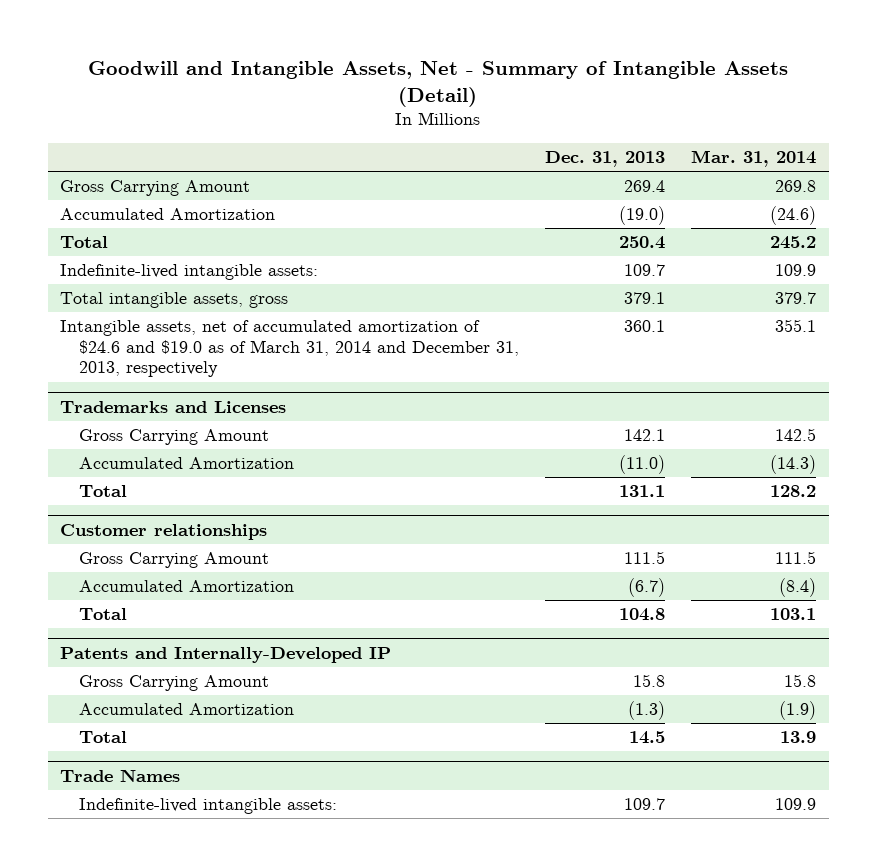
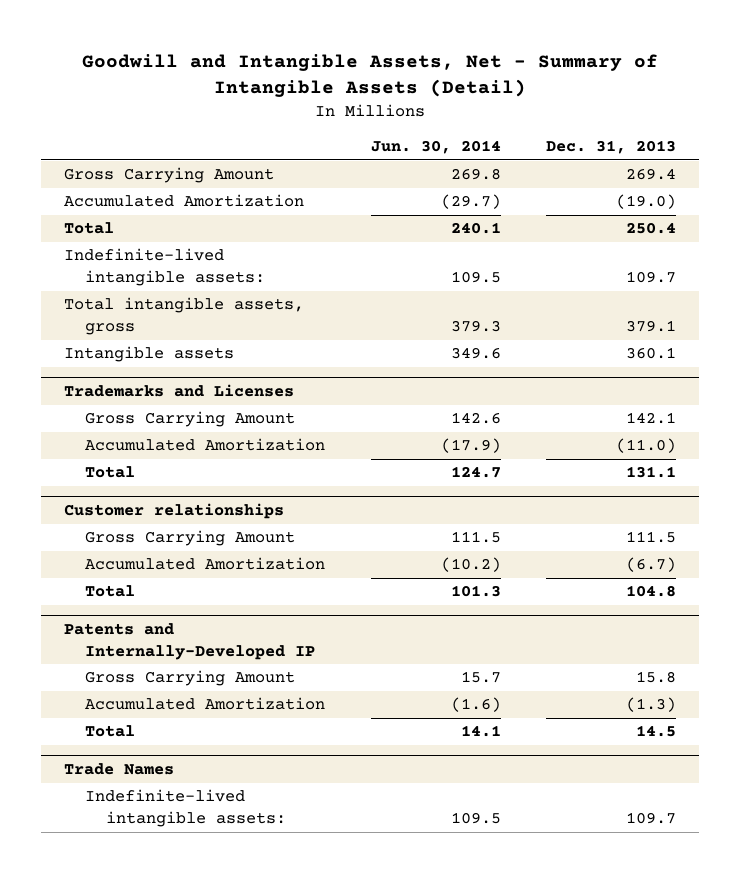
- | Dec. 31, 2013 | Mar. 31, 2014
+ | Jun. 30, 2014 | Dec. 31, 2013
- Intangible assets, net of accumulated amortization of $24.6 and $19.0 as of March 31, 2014 and December 31, 2013, respectively | 360.1 | 355.1
+ Intangible assets | 349.6 | 360.1

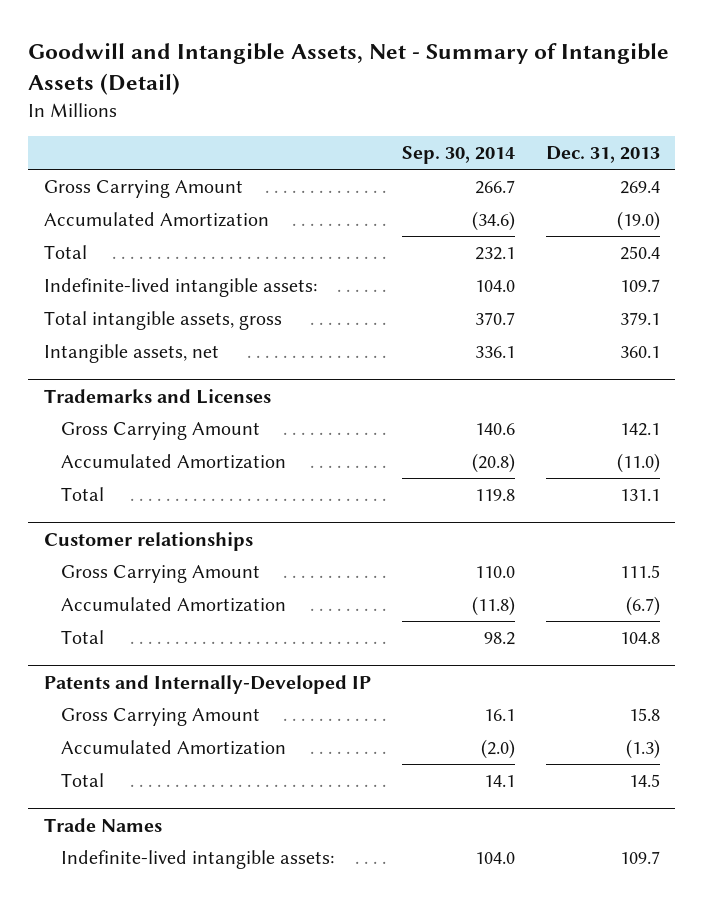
- | Jun. 30, 2014 | Dec. 31, 2013
+ | Sep. 30, 2014 | Dec. 31, 2013
- Intangible assets | 349.6 | 360.1
+ Intangible assets, net | 336.1 | 360.1

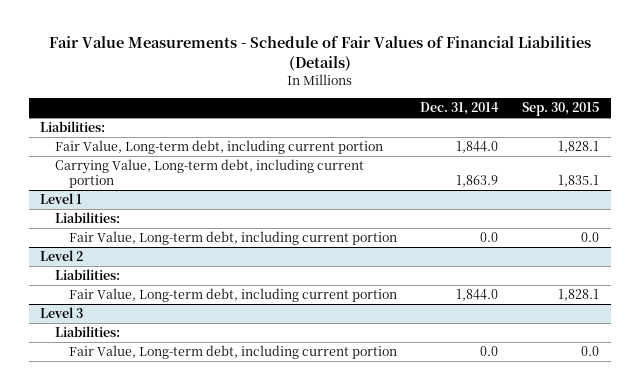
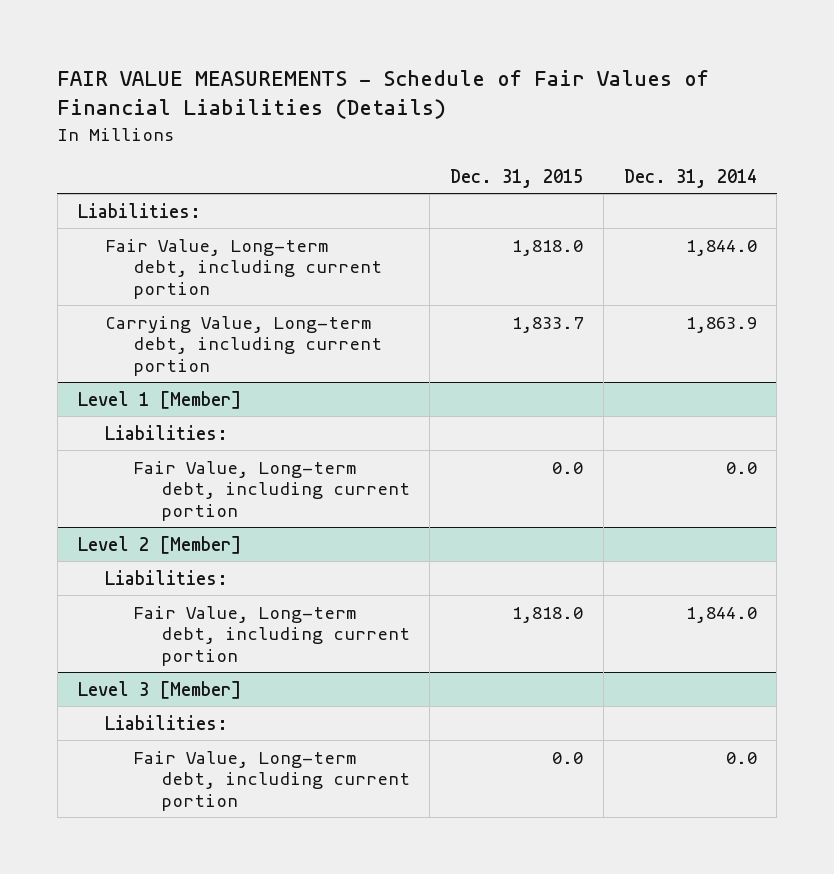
- Fair Value Measurements - Schedule of Fair Values of Financial Liabilities (Details)
+ FAIR VALUE MEASUREMENTS - Schedule of Fair Values of Financial Liabilities (Details)
- | Dec. 31, 2014 | Sep. 30, 2015
+ | Dec. 31, 2015 | Dec. 31, 2014
- Level 1
+ Level 1 [Member]
- Level 2
+ Level 2 [Member]
- Level 3
+ Level 3 [Member]

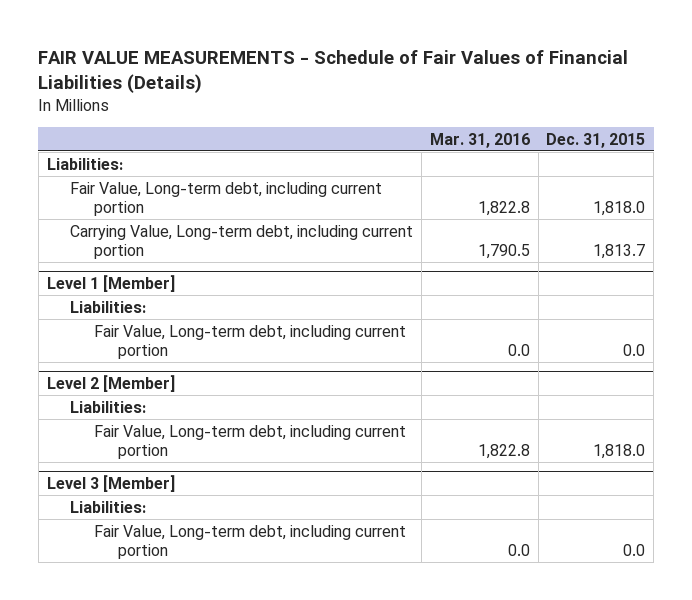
- | Dec. 31, 2015 | Dec. 31, 2014
+ | Mar. 31, 2016 | Dec. 31, 2015
- Carrying Value, Long-term debt, including current portion | 1,833.7 | 1,863.9
+ Carrying Value, Long-term debt, including current portion | 1,790.5 | 1,813.7

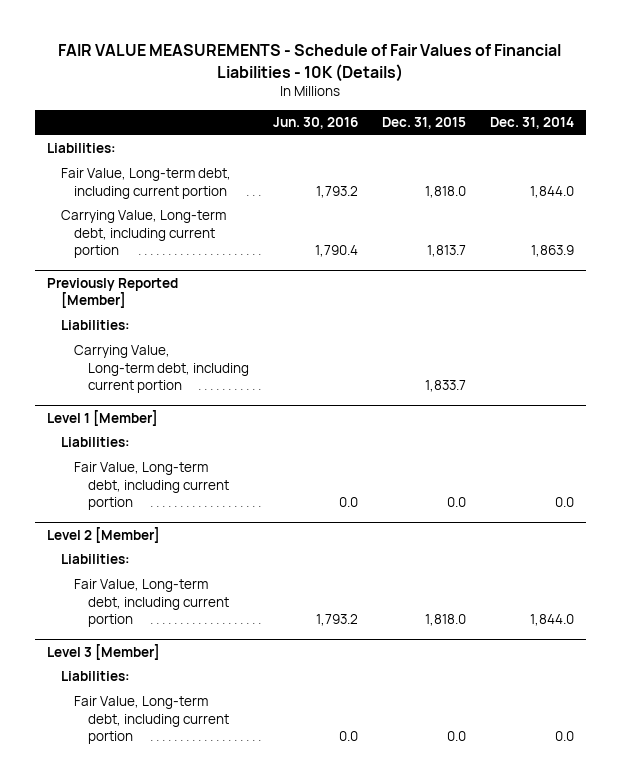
- FAIR VALUE MEASUREMENTS - Schedule of Fair Values of Financial Liabilities (Details)
+ FAIR VALUE MEASUREMENTS - Schedule of Fair Values of Financial Liabilities - 10K (Details)
- | Mar. 31, 2016 | Dec. 31, 2015
+ | Jun. 30, 2016 | Dec. 31, 2015 | Dec. 31, 2014
+ Previously Reported [Member]
+ Liabilities:
+ Carrying Value, Long-term debt, including current portion | | 1,833.7 |

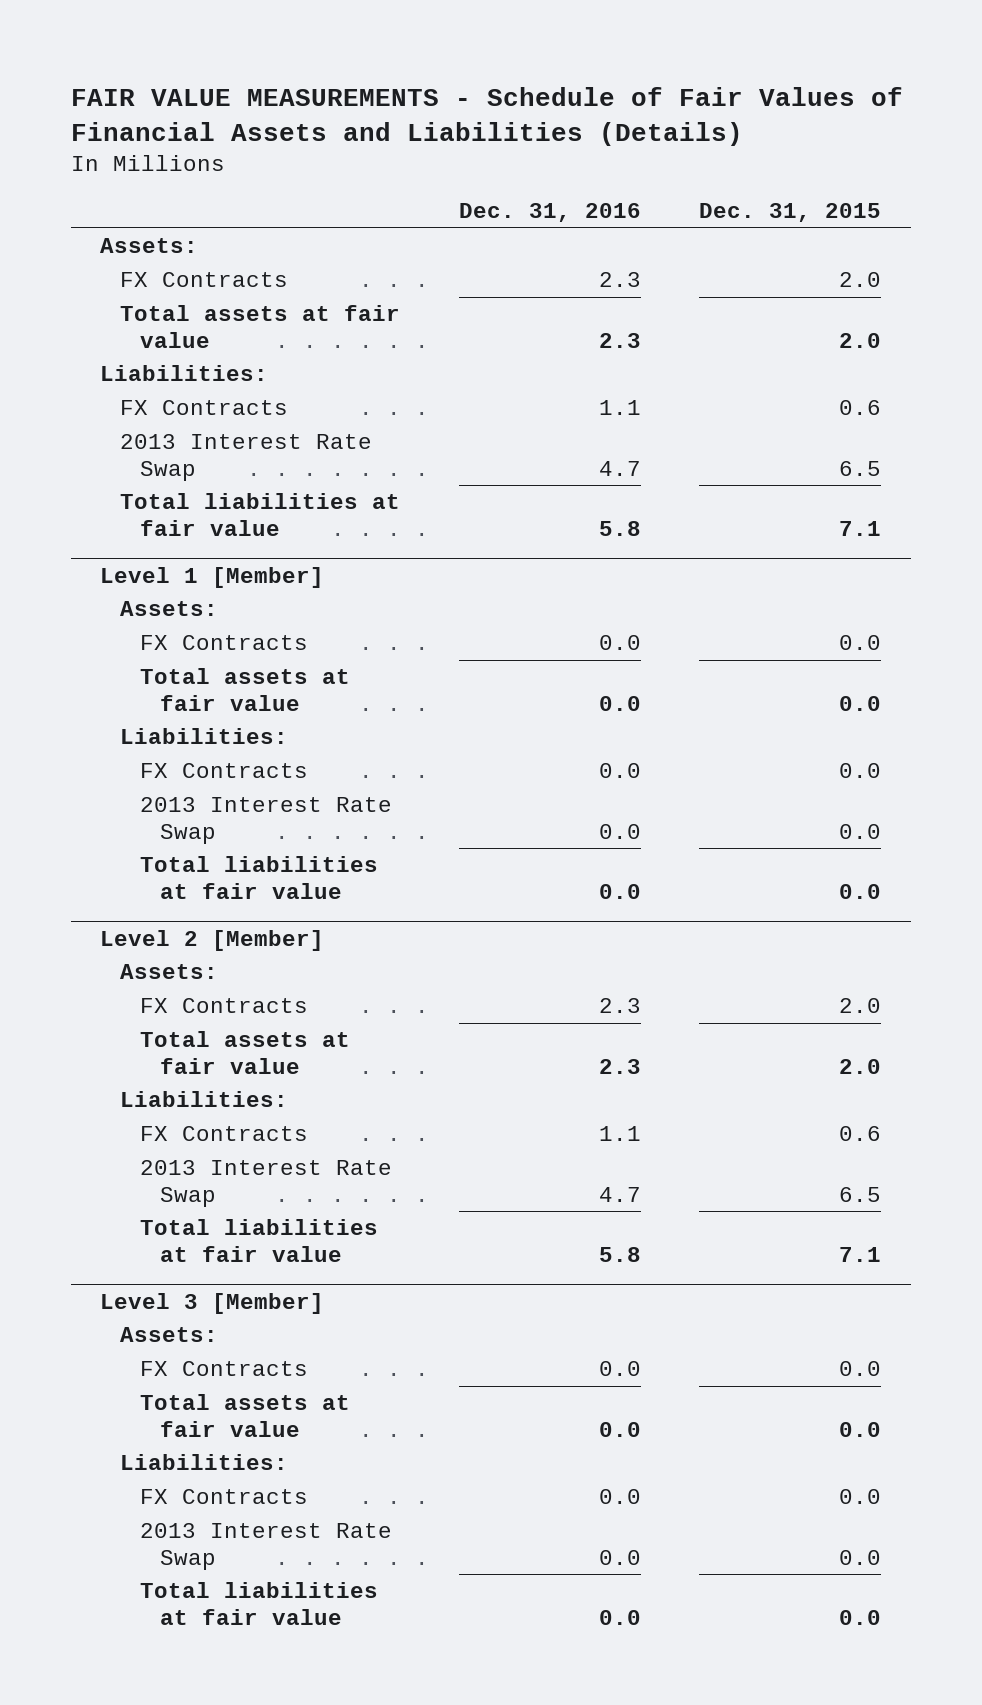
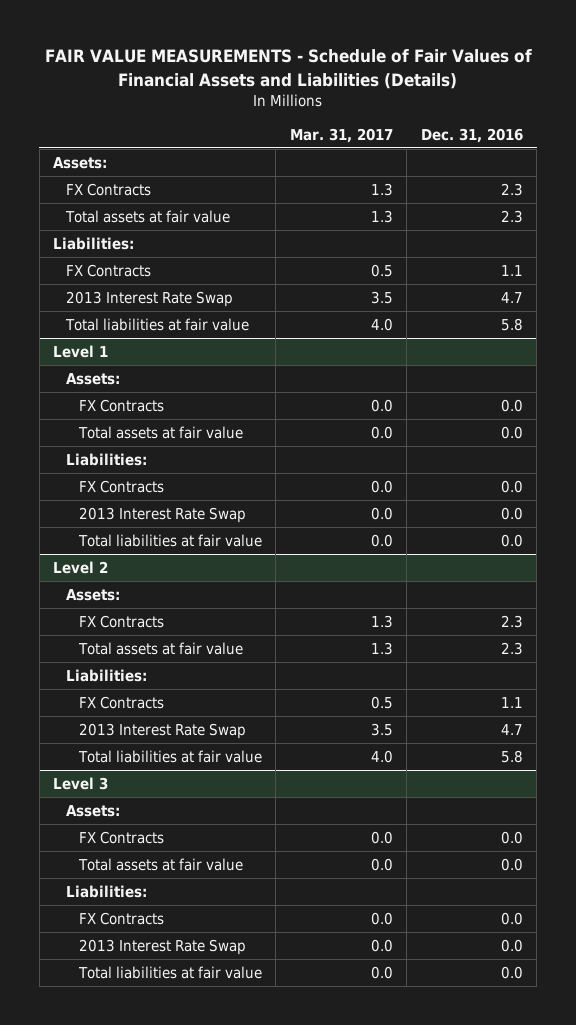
- | Dec. 31, 2016 | Dec. 31, 2015
+ | Mar. 31, 2017 | Dec. 31, 2016
- Level 1 [Member]
+ Level 1
- Level 2 [Member]
+ Level 2
- Level 3 [Member]
+ Level 3

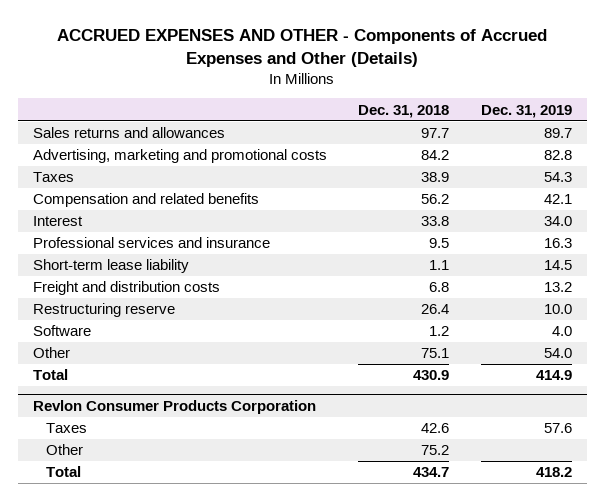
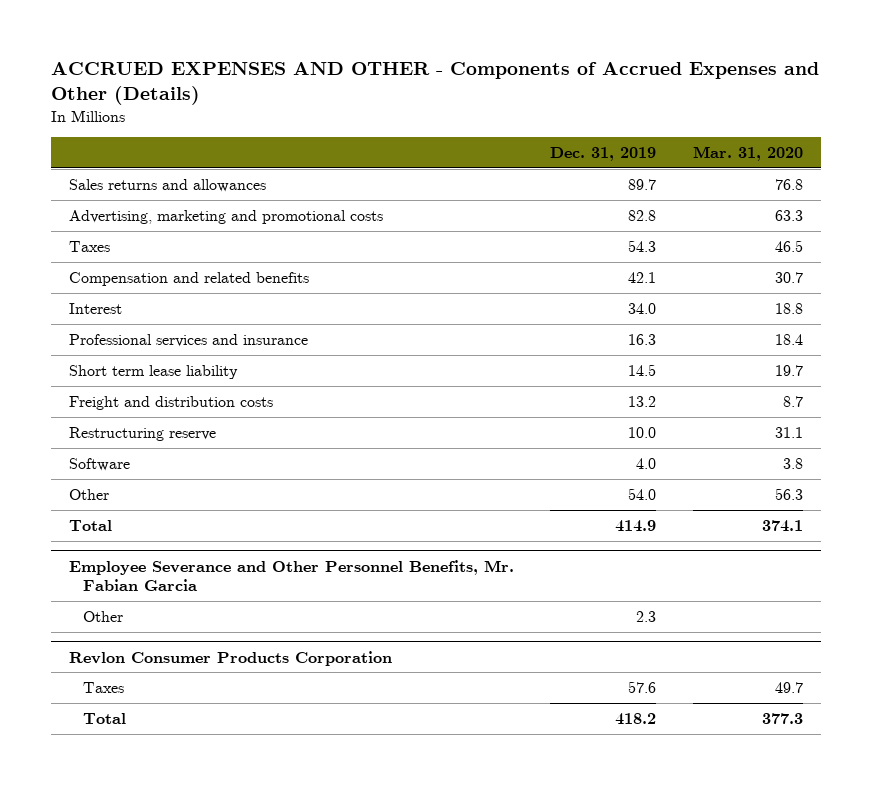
- | Dec. 31, 2018 | Dec. 31, 2019
+ | Dec. 31, 2019 | Mar. 31, 2020
- Short-term lease liability | 1.1 | 14.5
+ Short term lease liability | 14.5 | 19.7
+ Employee Severance and Other Personnel Benefits, Mr. Fabian Garcia
+ Other | 2.3 |
@ Revlon Consumer Products Corporation
- Other | 75.2 |

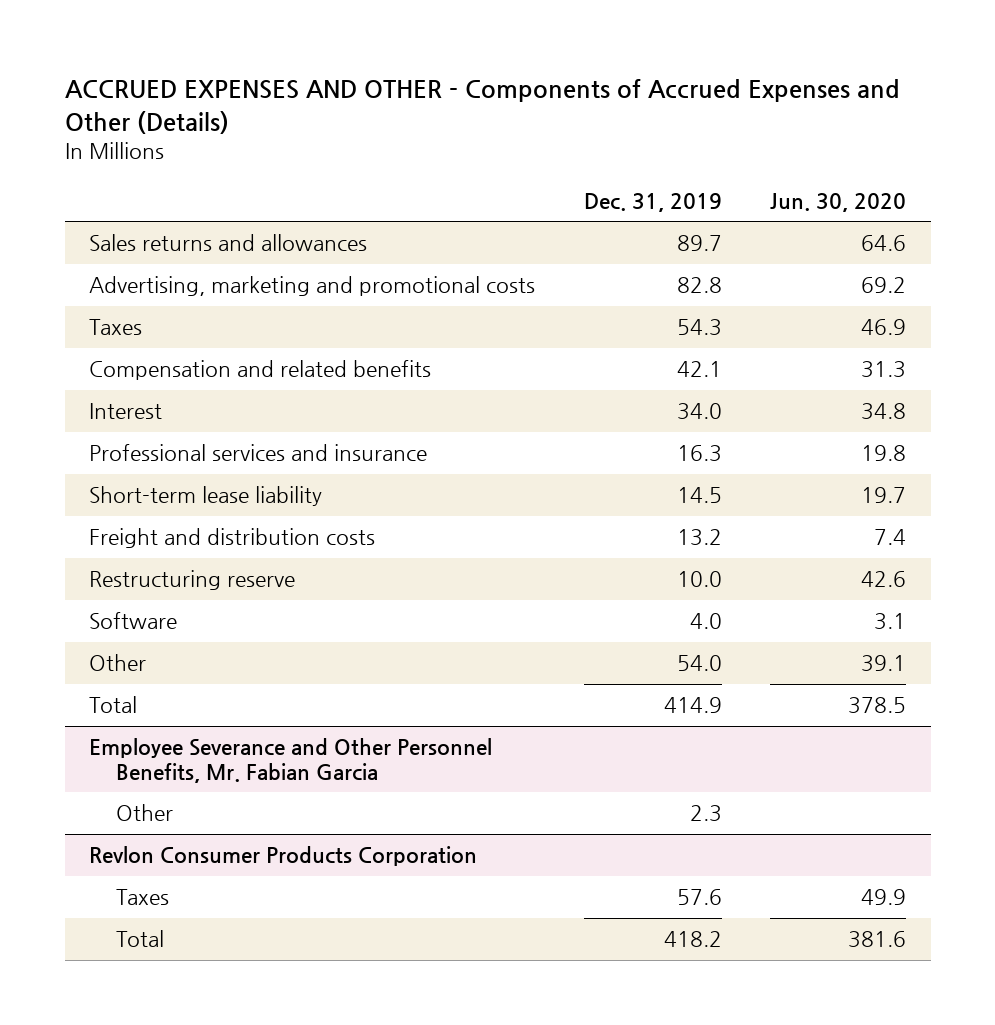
- | Dec. 31, 2019 | Mar. 31, 2020
+ | Dec. 31, 2019 | Jun. 30, 2020
- Short term lease liability | 14.5 | 19.7
+ Short-term lease liability | 14.5 | 19.7

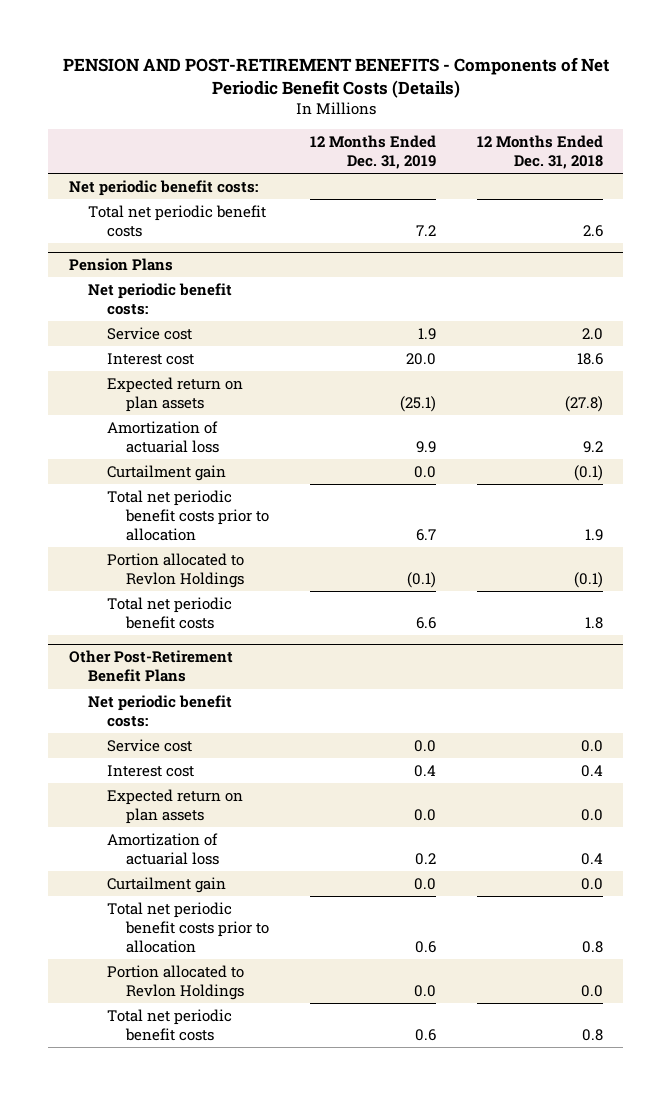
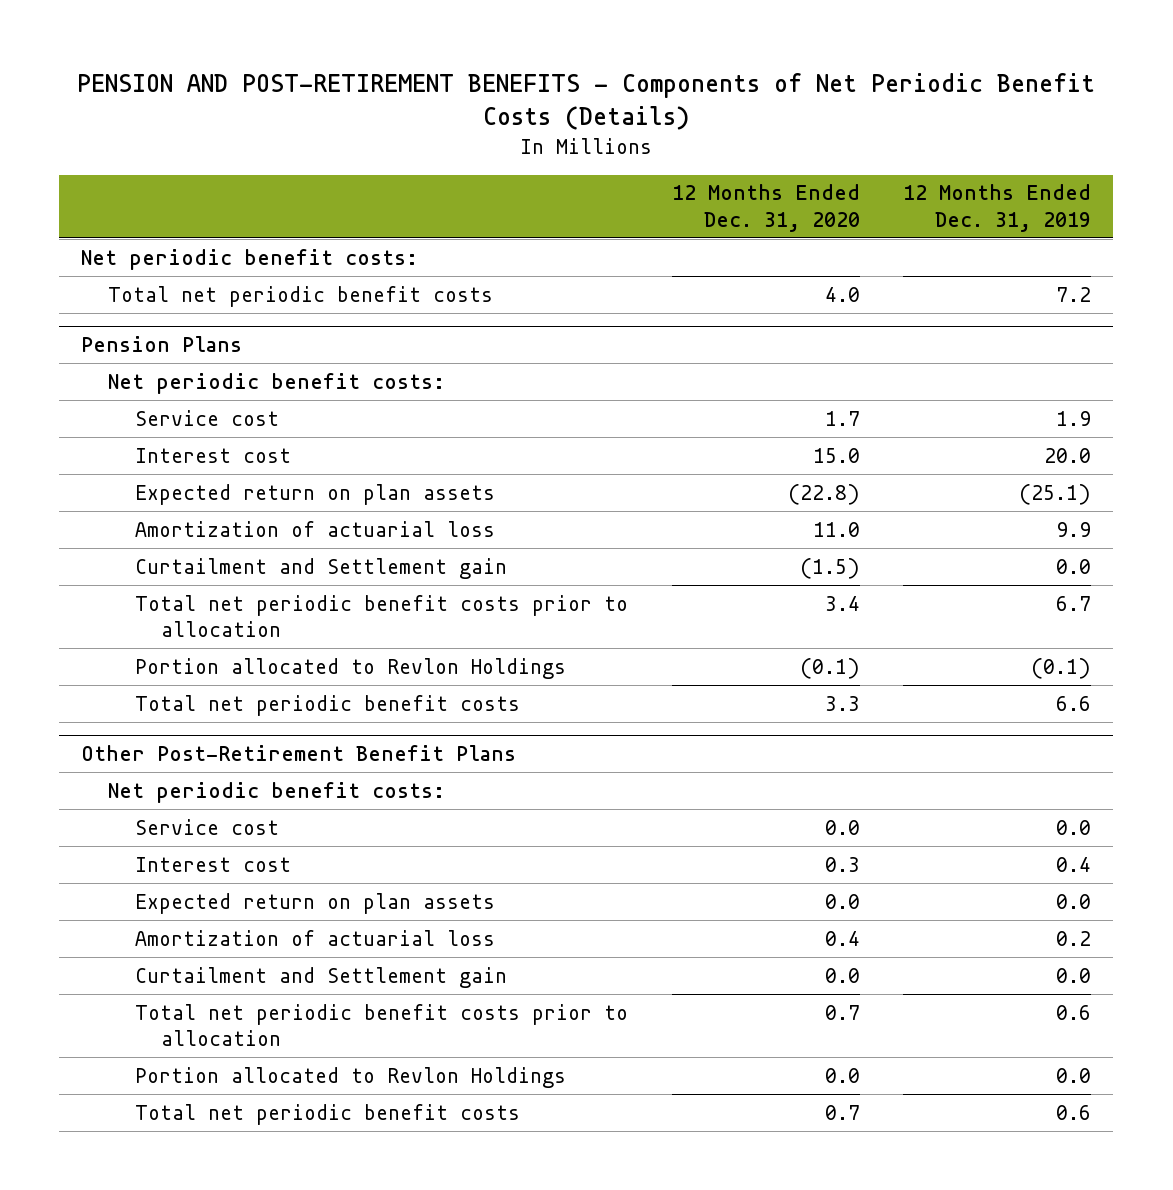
- | 12 Months Ended Dec. 31, 2019 | 12 Months Ended Dec. 31, 2018
+ | 12 Months Ended Dec. 31, 2020 | 12 Months Ended Dec. 31, 2019
@ Pension Plans
- Curtailment gain | 0.0 | (0.1)
+ Curtailment and Settlement gain | (1.5) | 0.0
@ Other Post-Retirement Benefit Plans
- Curtailment gain | 0.0 | 0.0
+ Curtailment and Settlement gain | 0.0 | 0.0

